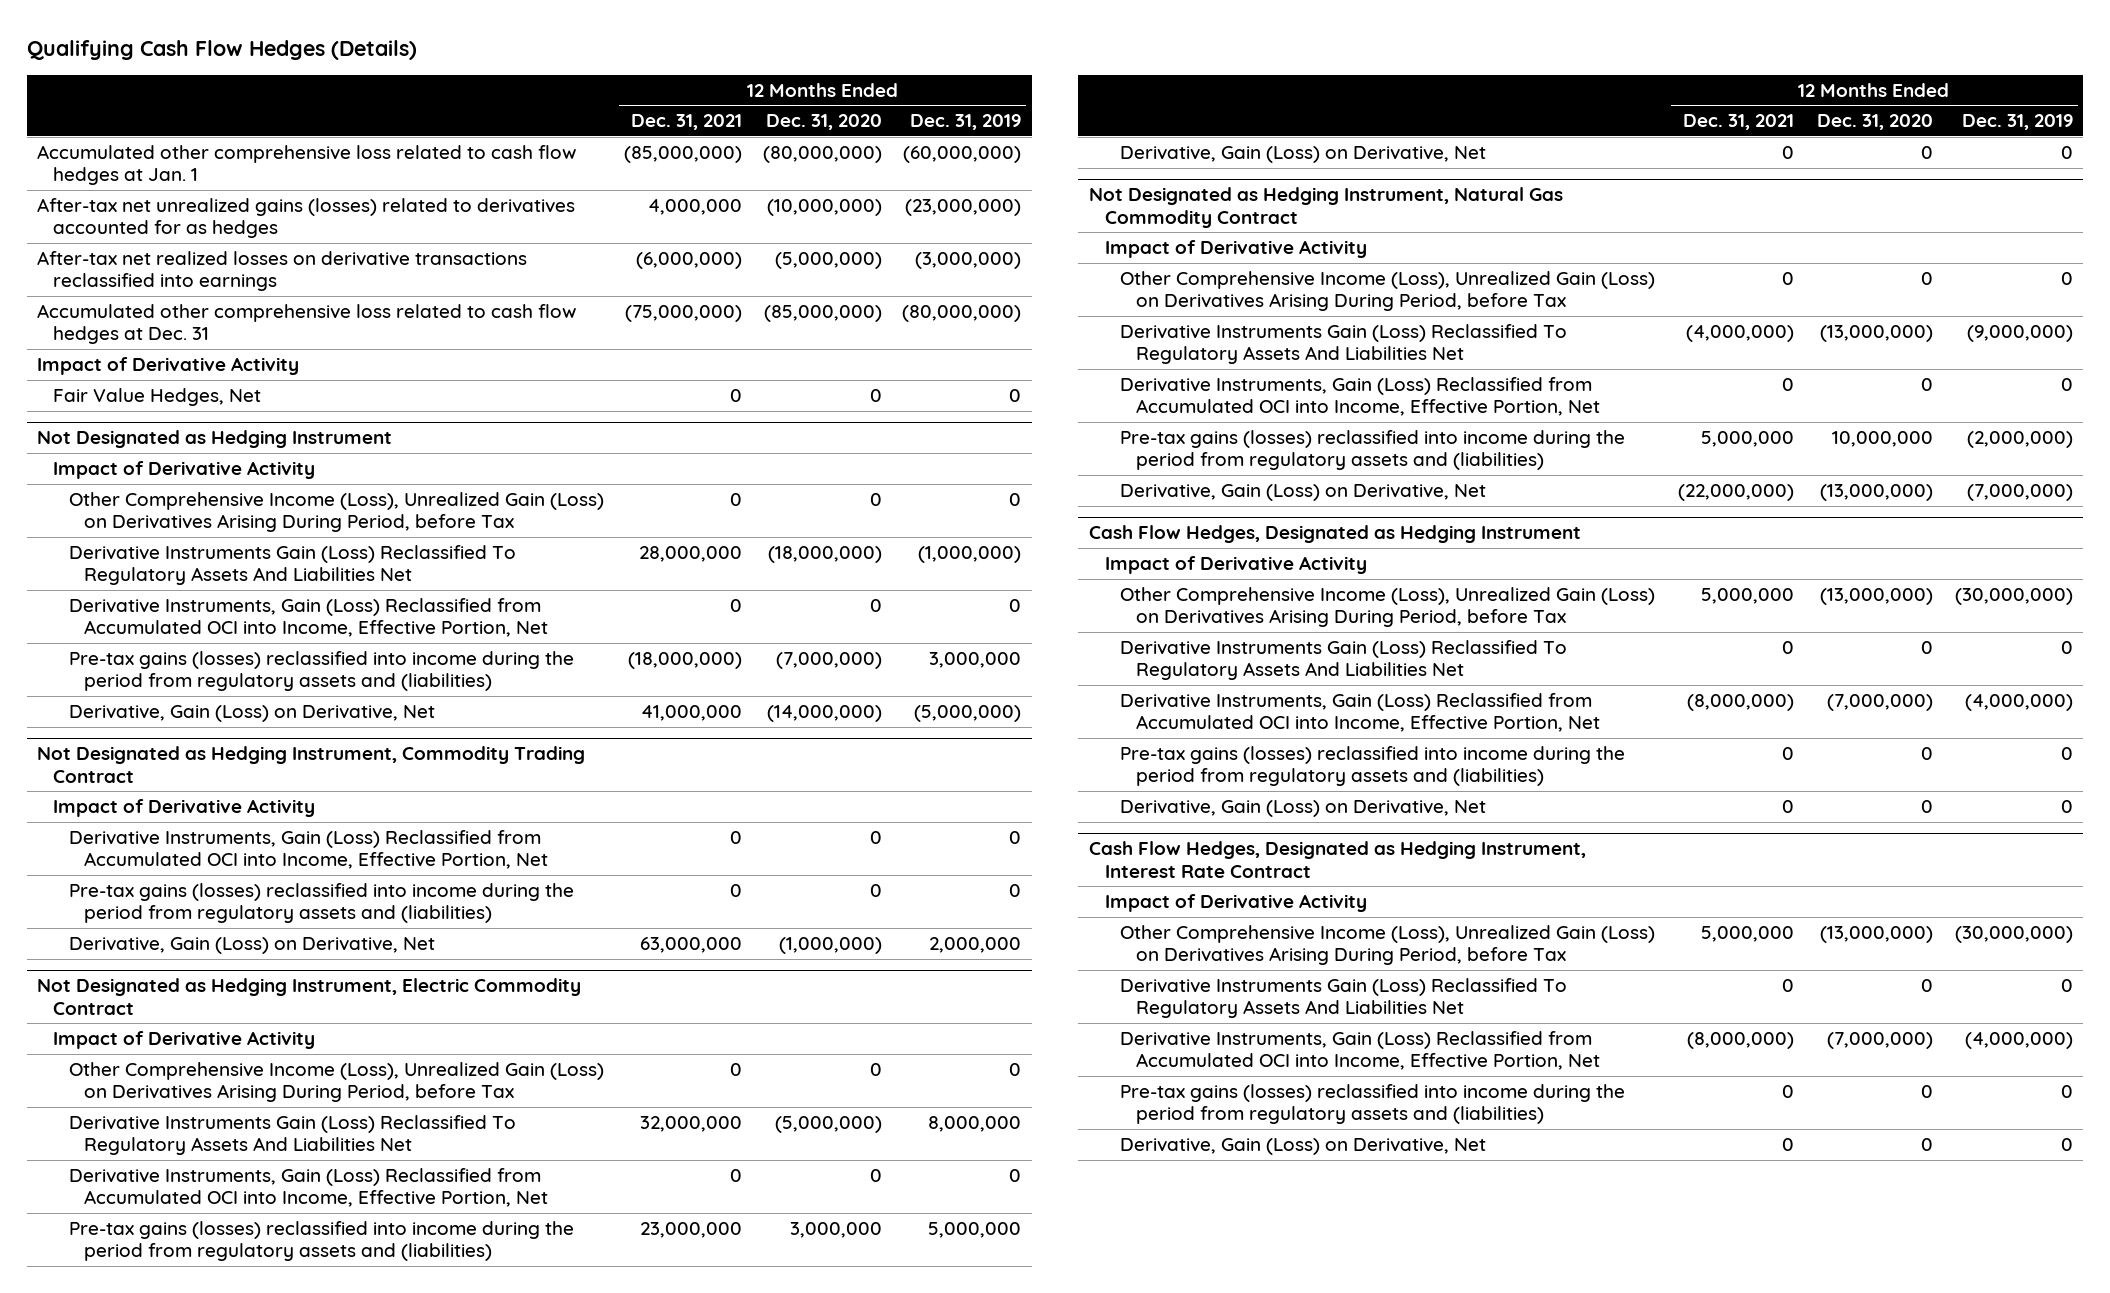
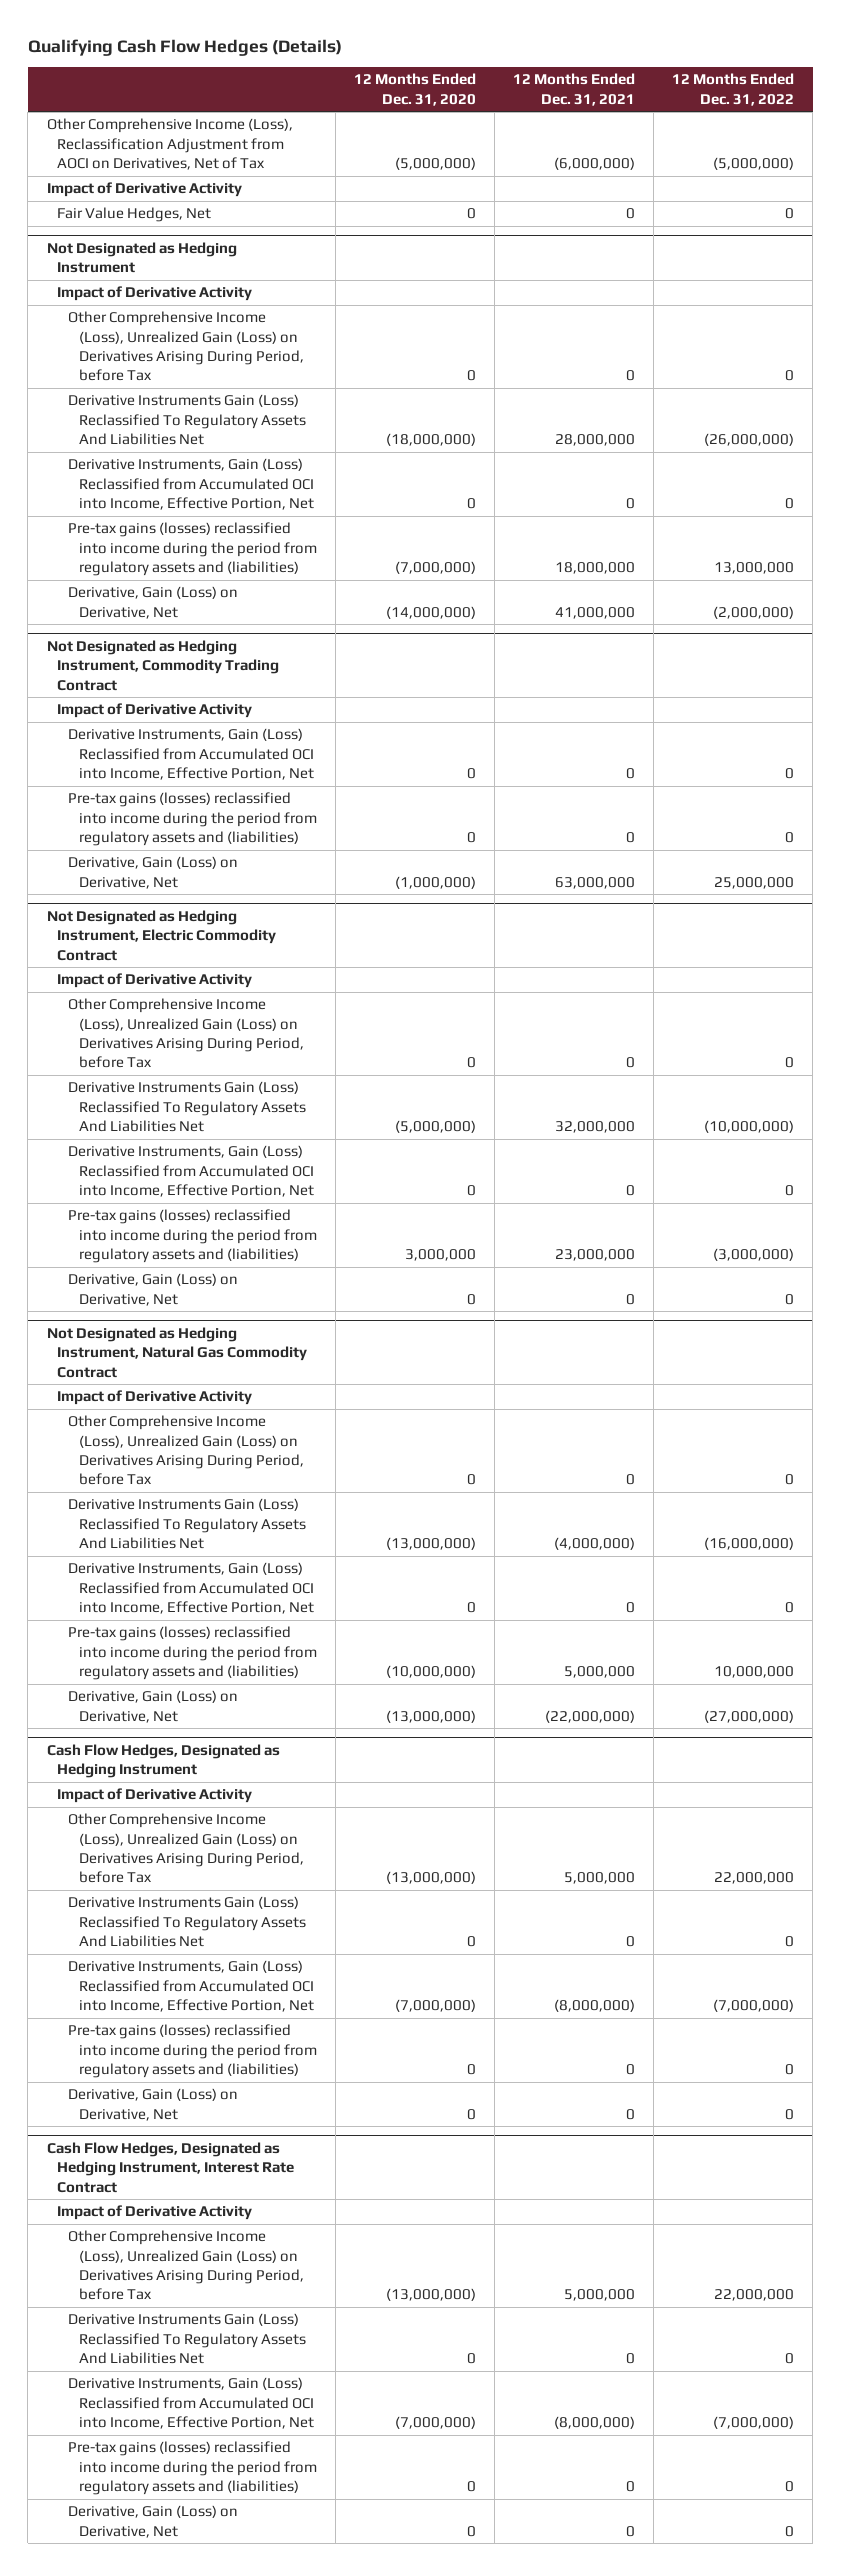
- | 12 Months Ended Dec. 31, 2021 | 12 Months Ended Dec. 31, 2020 | 12 Months Ended Dec. 31, 2019
+ | 12 Months Ended Dec. 31, 2020 | 12 Months Ended Dec. 31, 2021 | 12 Months Ended Dec. 31, 2022
- Accumulated other comprehensive loss related to cash flow hedges at Jan. 1 | (85,000,000) | (80,000,000) | (60,000,000)
- After-tax net unrealized gains (losses) related to derivatives accounted for as hedges | 4,000,000 | (10,000,000) | (23,000,000)
- After-tax net realized losses on derivative transactions reclassified into earnings | (6,000,000) | (5,000,000) | (3,000,000)
- Accumulated other comprehensive loss related to cash flow hedges at Dec. 31 | (75,000,000) | (85,000,000) | (80,000,000)
+ Other Comprehensive Income (Loss), Reclassification Adjustment from AOCI on Derivatives, Net of Tax | (5,000,000) | (6,000,000) | (5,000,000)
@ Not Designated as Hedging Instrument
- Pre-tax gains (losses) reclassified into income during the period from regulatory assets and (liabilities) | (18,000,000) | (7,000,000) | 3,000,000
+ Pre-tax gains (losses) reclassified into income during the period from regulatory assets and (liabilities) | (7,000,000) | 18,000,000 | 13,000,000
@ Not Designated as Hedging Instrument, Natural Gas Commodity Contract
- Pre-tax gains (losses) reclassified into income during the period from regulatory assets and (liabilities) | 5,000,000 | 10,000,000 | (2,000,000)
+ Pre-tax gains (losses) reclassified into income during the period from regulatory assets and (liabilities) | (10,000,000) | 5,000,000 | 10,000,000

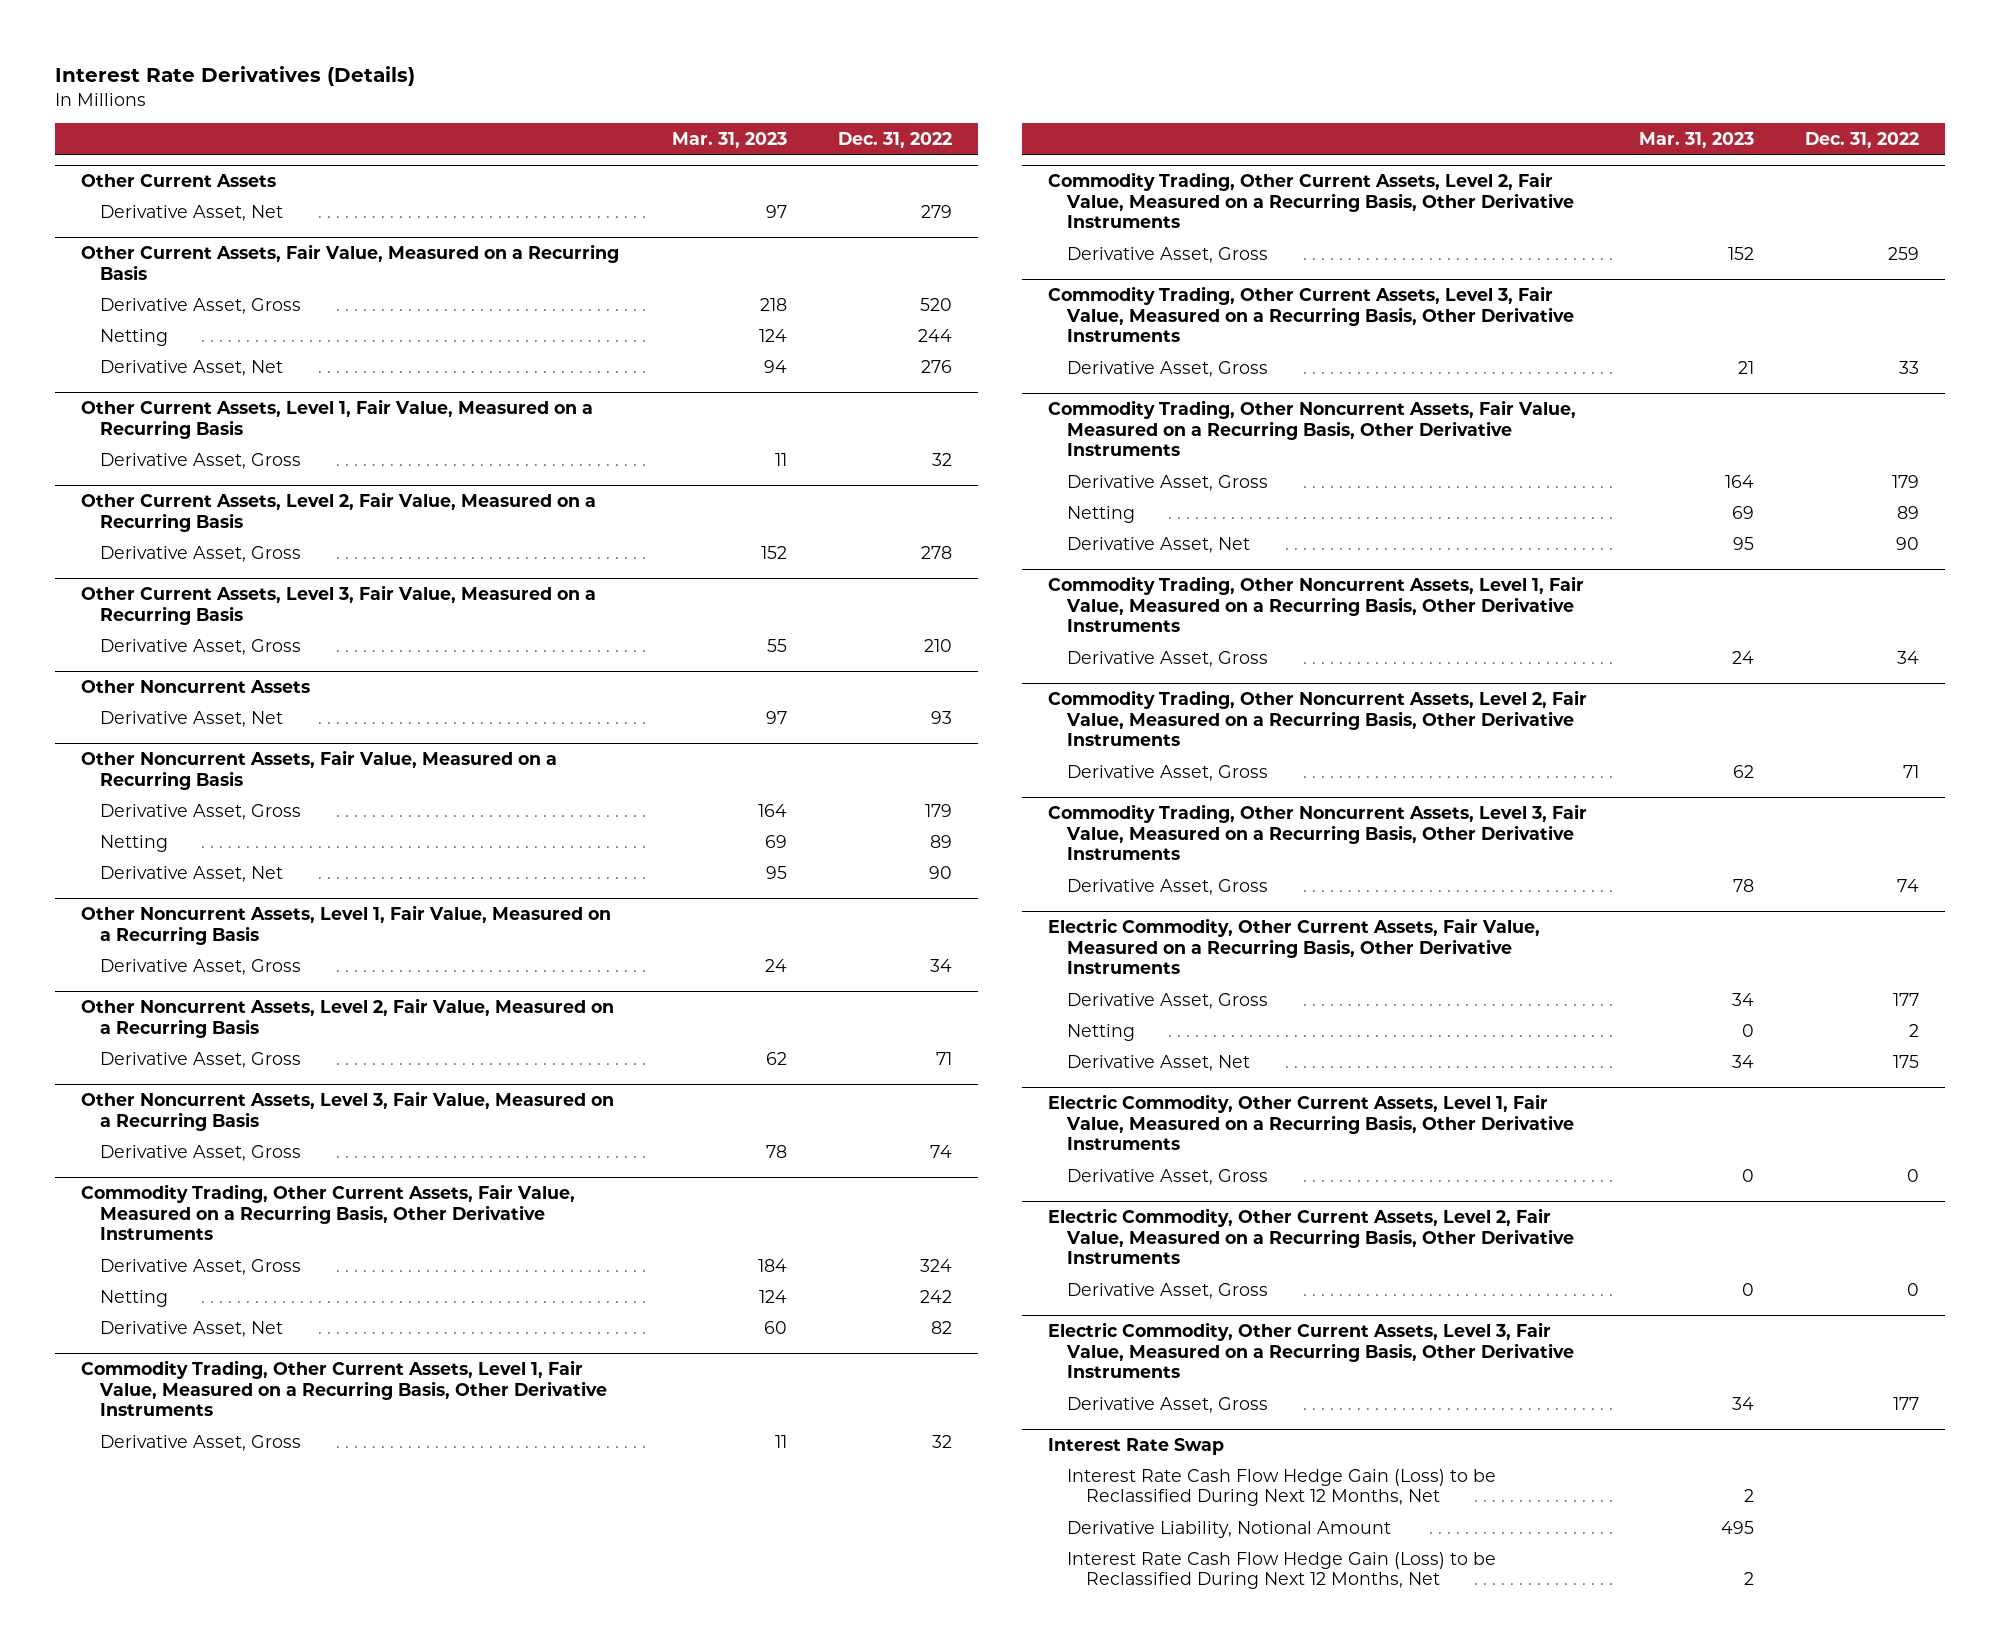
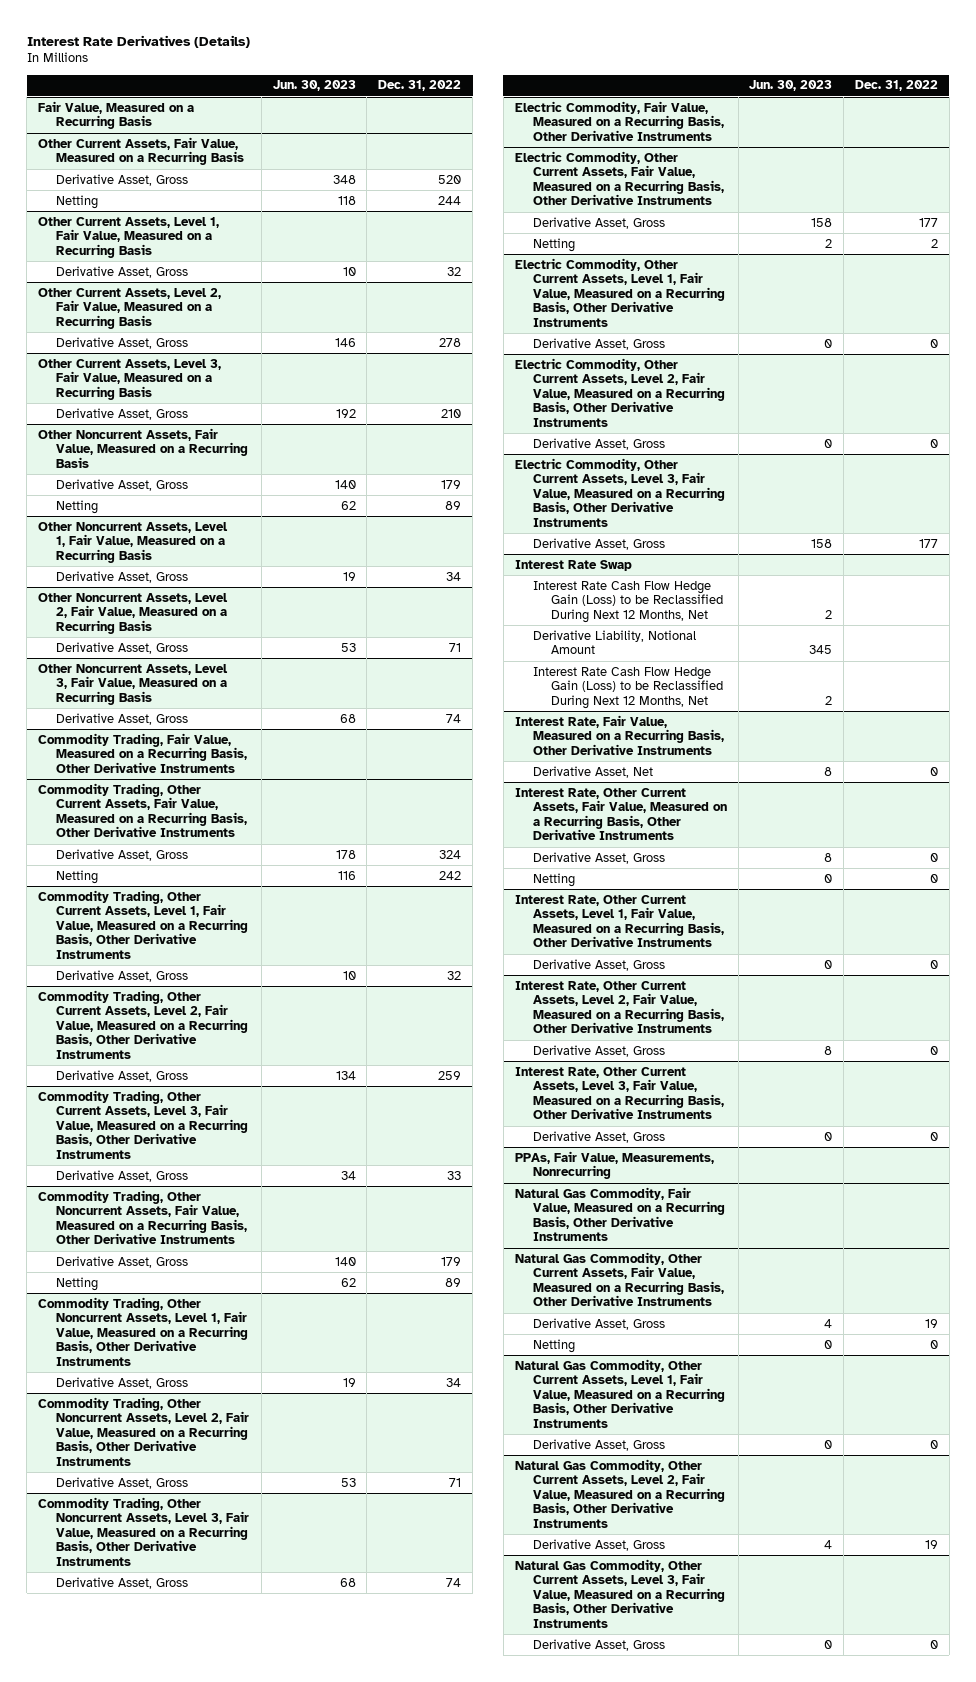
- | Mar. 31, 2023 | Dec. 31, 2022
+ | Jun. 30, 2023 | Dec. 31, 2022
- Other Current Assets
- Derivative Asset, Net | 97 | 279
+ Fair Value, Measured on a Recurring Basis
@ Other Current Assets, Fair Value, Measured on a Recurring Basis
- Derivative Asset, Net | 94 | 276
- Other Noncurrent Assets
- Derivative Asset, Net | 97 | 93
@ Other Noncurrent Assets, Fair Value, Measured on a Recurring Basis
- Derivative Asset, Net | 95 | 90
+ Commodity Trading, Fair Value, Measured on a Recurring Basis, Other Derivative Instruments
@ Commodity Trading, Other Current Assets, Fair Value, Measured on a Recurring Basis, Other Derivative Instruments
- Derivative Asset, Net | 60 | 82
@ Commodity Trading, Other Noncurrent Assets, Fair Value, Measured on a Recurring Basis, Other Derivative Instruments
- Derivative Asset, Net | 95 | 90
+ Electric Commodity, Fair Value, Measured on a Recurring Basis, Other Derivative Instruments
@ Electric Commodity, Other Current Assets, Fair Value, Measured on a Recurring Basis, Other Derivative Instruments
- Derivative Asset, Net | 34 | 175
+ Interest Rate, Fair Value, Measured on a Recurring Basis, Other Derivative Instruments
+ Derivative Asset, Net | 8 | 0
+ Interest Rate, Other Current Assets, Fair Value, Measured on a Recurring Basis, Other Derivative Instruments
+ Derivative Asset, Gross | 8 | 0
+ Netting | 0 | 0
+ Interest Rate, Other Current Assets, Level 1, Fair Value, Measured on a Recurring Basis, Other Derivative Instruments
+ Derivative Asset, Gross | 0 | 0
+ Interest Rate, Other Current Assets, Level 2, Fair Value, Measured on a Recurring Basis, Other Derivative Instruments
+ Derivative Asset, Gross | 8 | 0
+ Interest Rate, Other Current Assets, Level 3, Fair Value, Measured on a Recurring Basis, Other Derivative Instruments
+ Derivative Asset, Gross | 0 | 0
+ PPAs, Fair Value, Measurements, Nonrecurring
+ Natural Gas Commodity, Fair Value, Measured on a Recurring Basis, Other Derivative Instruments
+ Natural Gas Commodity, Other Current Assets, Fair Value, Measured on a Recurring Basis, Other Derivative Instruments
+ Derivative Asset, Gross | 4 | 19
+ Netting | 0 | 0
+ Natural Gas Commodity, Other Current Assets, Level 1, Fair Value, Measured on a Recurring Basis, Other Derivative Instruments
+ Derivative Asset, Gross | 0 | 0
+ Natural Gas Commodity, Other Current Assets, Level 2, Fair Value, Measured on a Recurring Basis, Other Derivative Instruments
+ Derivative Asset, Gross | 4 | 19
+ Natural Gas Commodity, Other Current Assets, Level 3, Fair Value, Measured on a Recurring Basis, Other Derivative Instruments
+ Derivative Asset, Gross | 0 | 0

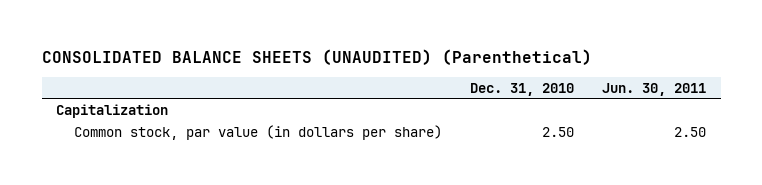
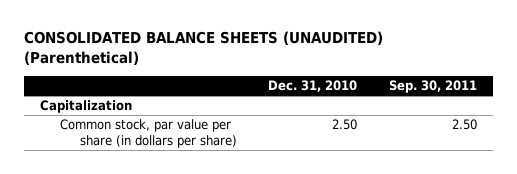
- | Dec. 31, 2010 | Jun. 30, 2011
+ | Dec. 31, 2010 | Sep. 30, 2011
- Common stock, par value (in dollars per share) | 2.50 | 2.50
+ Common stock, par value per share (in dollars per share) | 2.50 | 2.50

